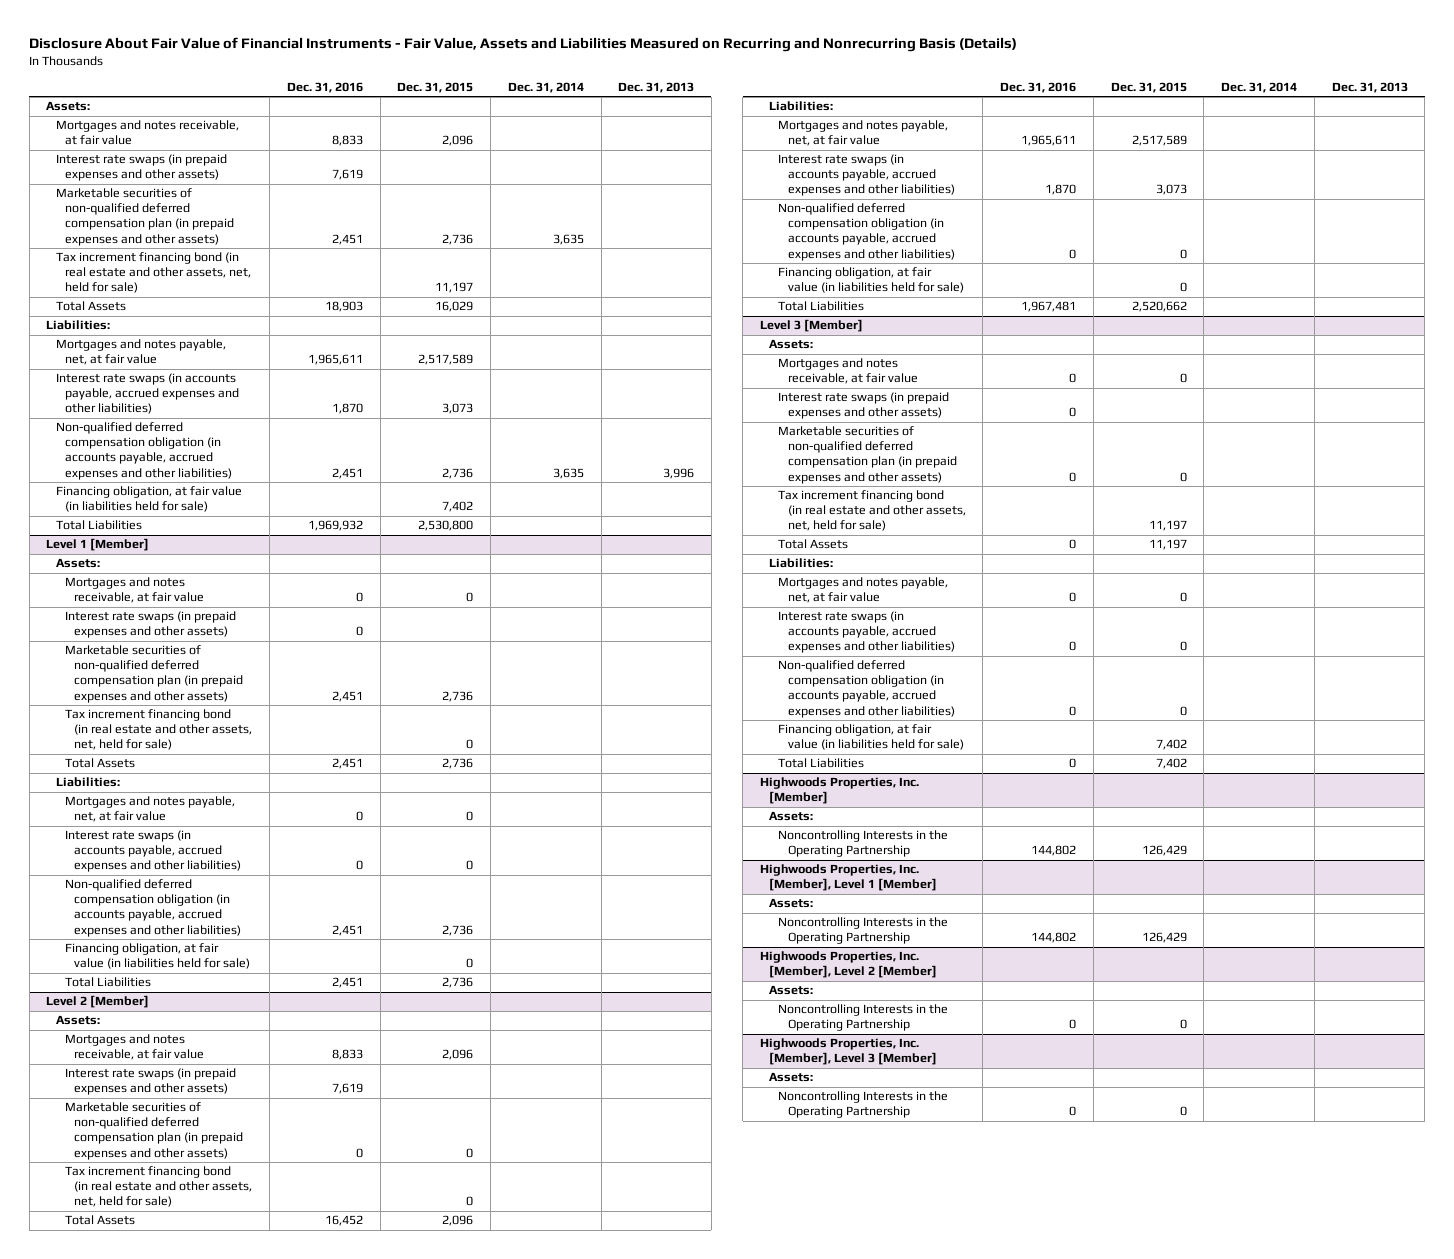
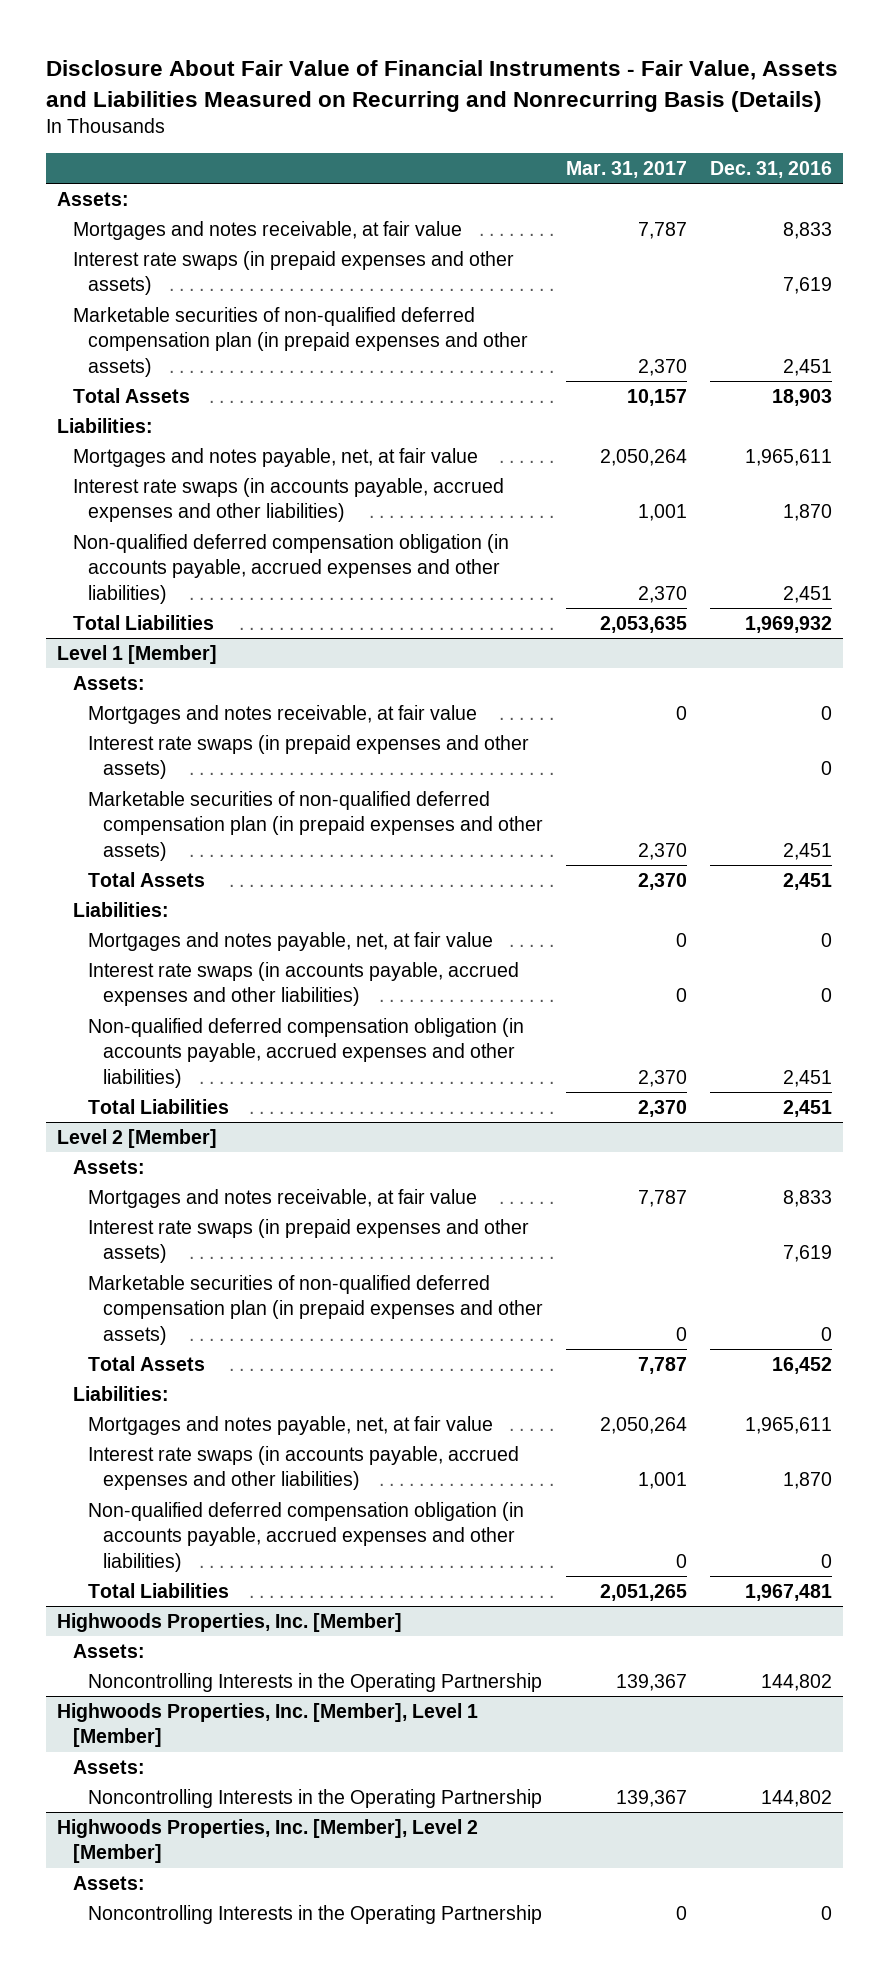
- | Dec. 31, 2016 | Dec. 31, 2015 | Dec. 31, 2014 | Dec. 31, 2013
+ | Mar. 31, 2017 | Dec. 31, 2016
- Tax increment financing bond (in real estate and other assets, net, held for sale) | | 11,197 | |
- Financing obligation, at fair value (in liabilities held for sale) | | 7,402 | |
@ Level 1 [Member]
- Tax increment financing bond (in real estate and other assets, net, held for sale) | | 0 | |
- Financing obligation, at fair value (in liabilities held for sale) | | 0 | |
@ Level 2 [Member]
- Tax increment financing bond (in real estate and other assets, net, held for sale) | | 0 | |
- Financing obligation, at fair value (in liabilities held for sale) | | 0 | |
- Level 3 [Member]
- Assets:
- Mortgages and notes receivable, at fair value | 0 | 0 | |
- Interest rate swaps (in prepaid expenses and other assets) | 0 | | |
- Marketable securities of non-qualified deferred compensation plan (in prepaid expenses and other assets) | 0 | 0 | |
- Tax increment financing bond (in real estate and other assets, net, held for sale) | | 11,197 | |
- Total Assets | 0 | 11,197 | |
- Liabilities:
- Mortgages and notes payable, net, at fair value | 0 | 0 | |
- Interest rate swaps (in accounts payable, accrued expenses and other liabilities) | 0 | 0 | |
- Non-qualified deferred compensation obligation (in accounts payable, accrued expenses and other liabilities) | 0 | 0 | |
- Financing obligation, at fair value (in liabilities held for sale) | | 7,402 | |
- Total Liabilities | 0 | 7,402 | |
- Highwoods Properties, Inc. [Member], Level 3 [Member]
- Assets:
- Noncontrolling Interests in the Operating Partnership | 0 | 0 | |

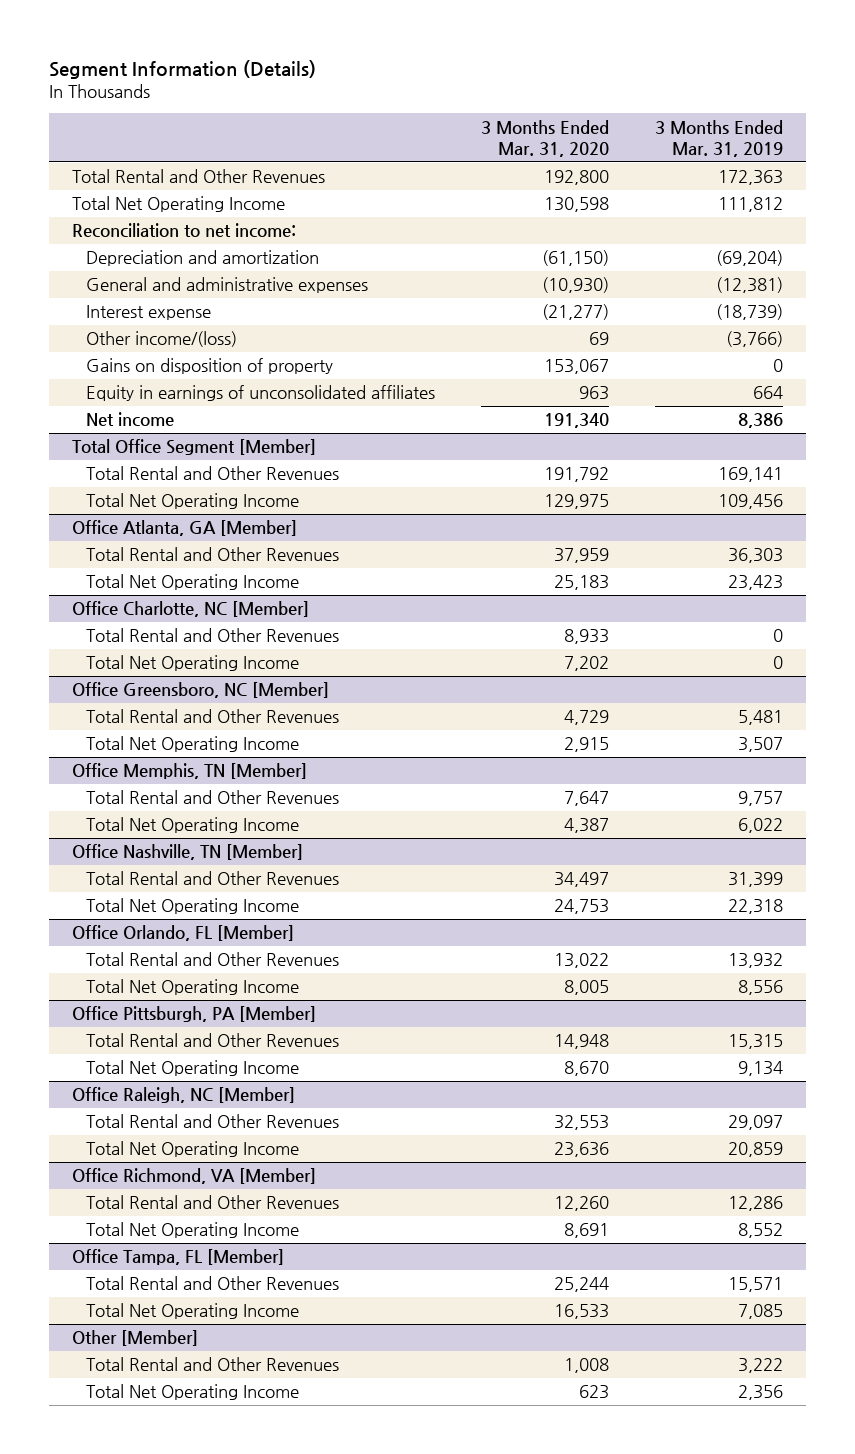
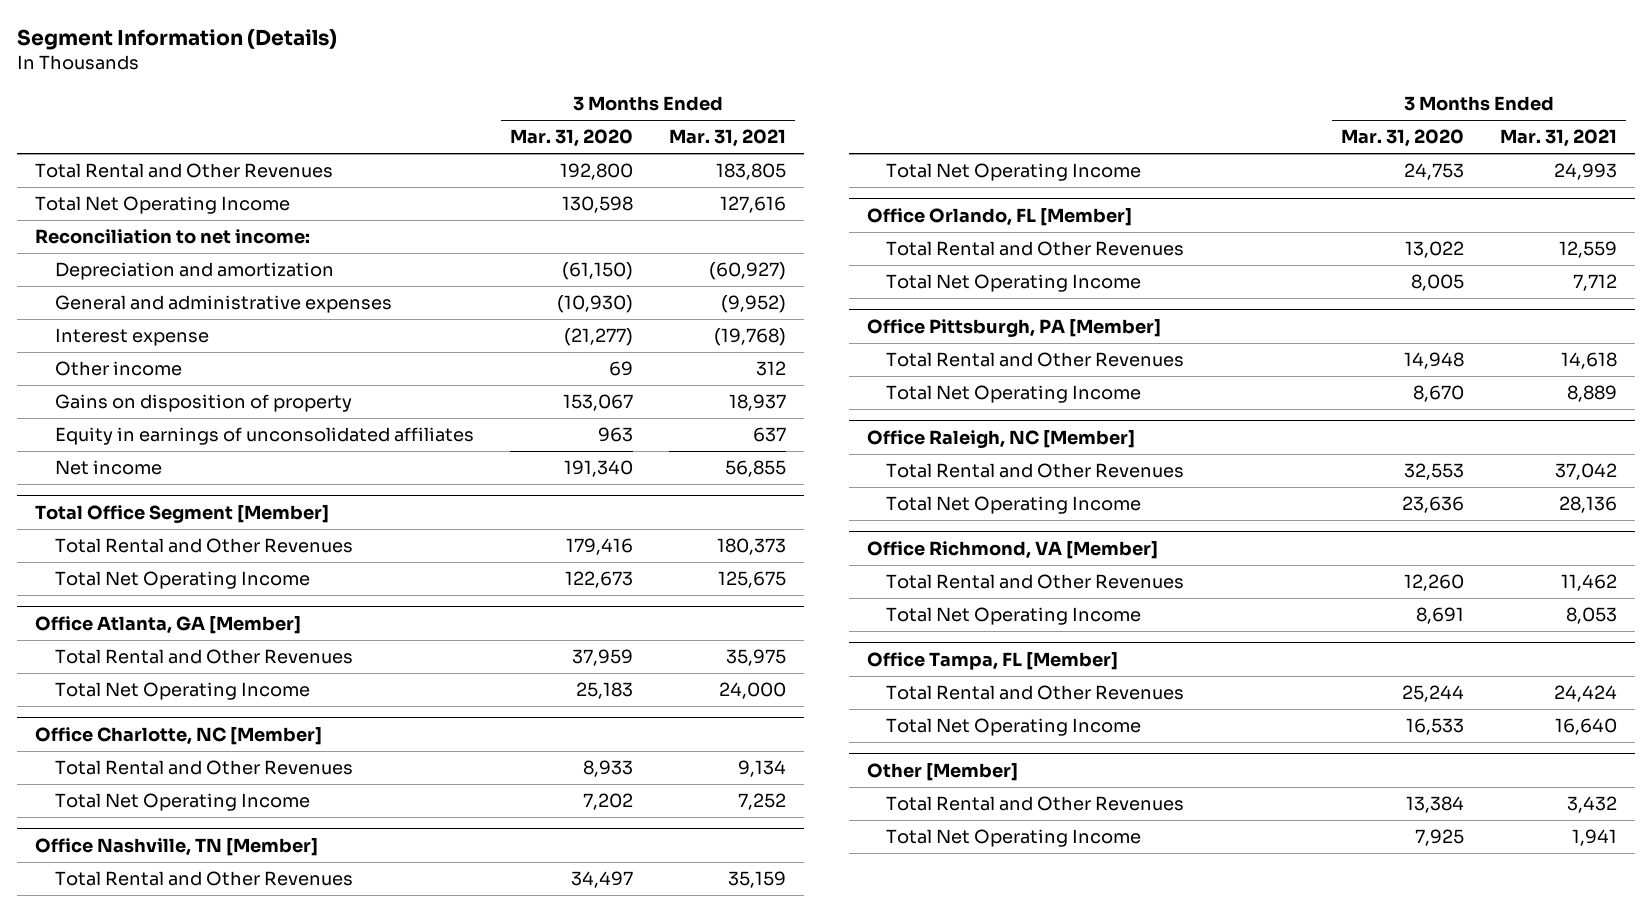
- | 3 Months Ended Mar. 31, 2020 | 3 Months Ended Mar. 31, 2019
+ | 3 Months Ended Mar. 31, 2020 | 3 Months Ended Mar. 31, 2021
- Other income/(loss) | 69 | (3,766)
+ Other income | 69 | 312
@ Total Office Segment [Member]
- Total Rental and Other Revenues | 191,792 | 169,141
- Total Net Operating Income | 129,975 | 109,456
+ Total Rental and Other Revenues | 179,416 | 180,373
+ Total Net Operating Income | 122,673 | 125,675
- Office Greensboro, NC [Member]
- Total Rental and Other Revenues | 4,729 | 5,481
- Total Net Operating Income | 2,915 | 3,507
- Office Memphis, TN [Member]
- Total Rental and Other Revenues | 7,647 | 9,757
- Total Net Operating Income | 4,387 | 6,022
@ Other [Member]
- Total Rental and Other Revenues | 1,008 | 3,222
- Total Net Operating Income | 623 | 2,356
+ Total Rental and Other Revenues | 13,384 | 3,432
+ Total Net Operating Income | 7,925 | 1,941

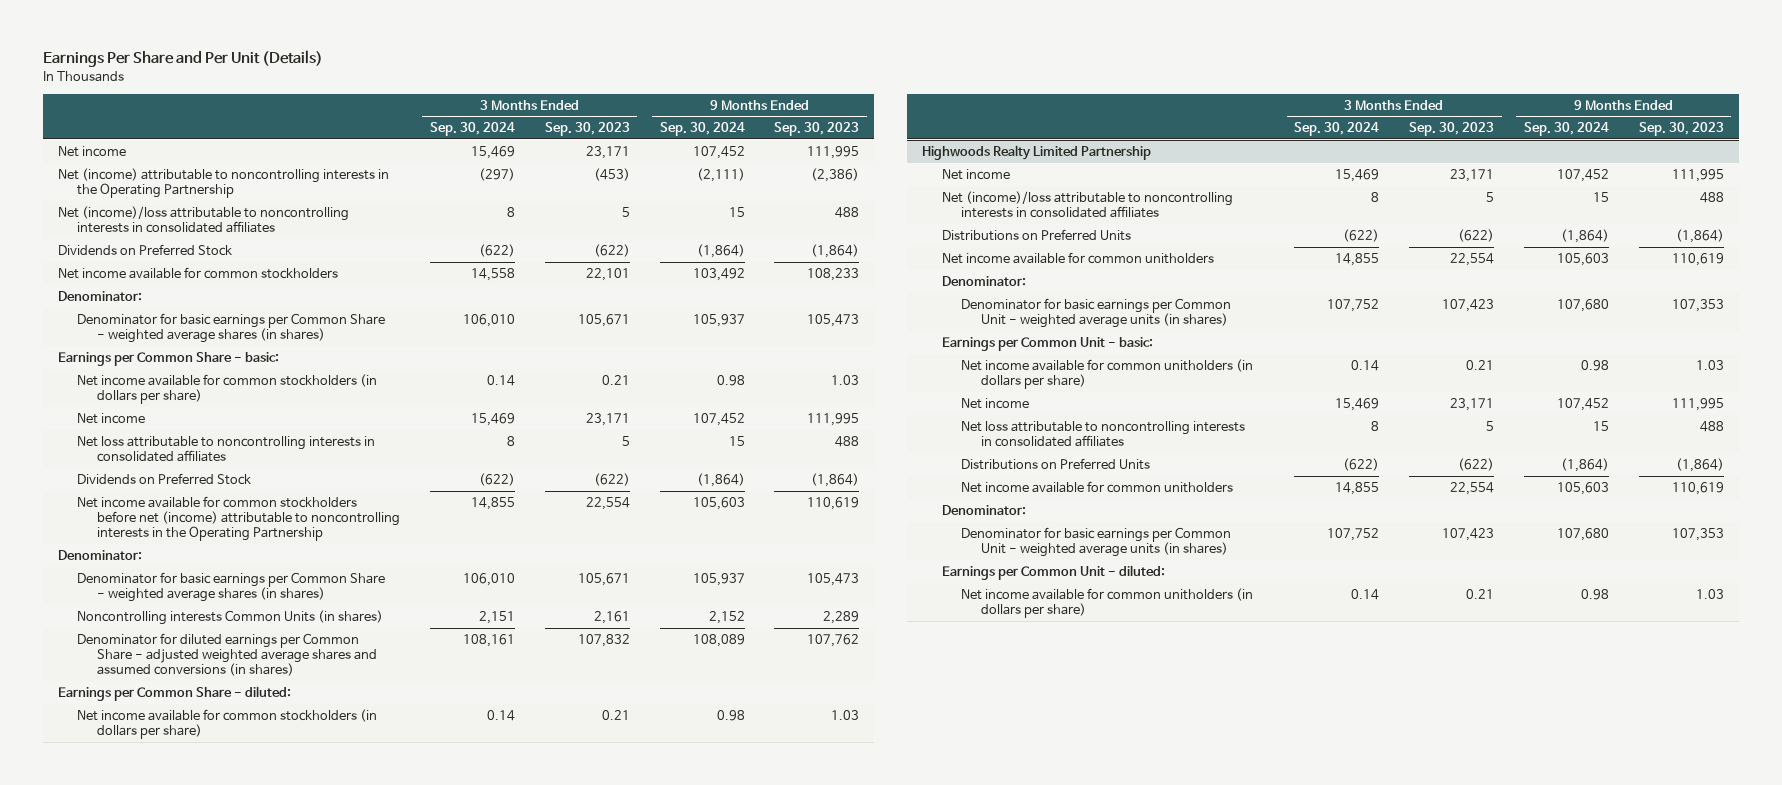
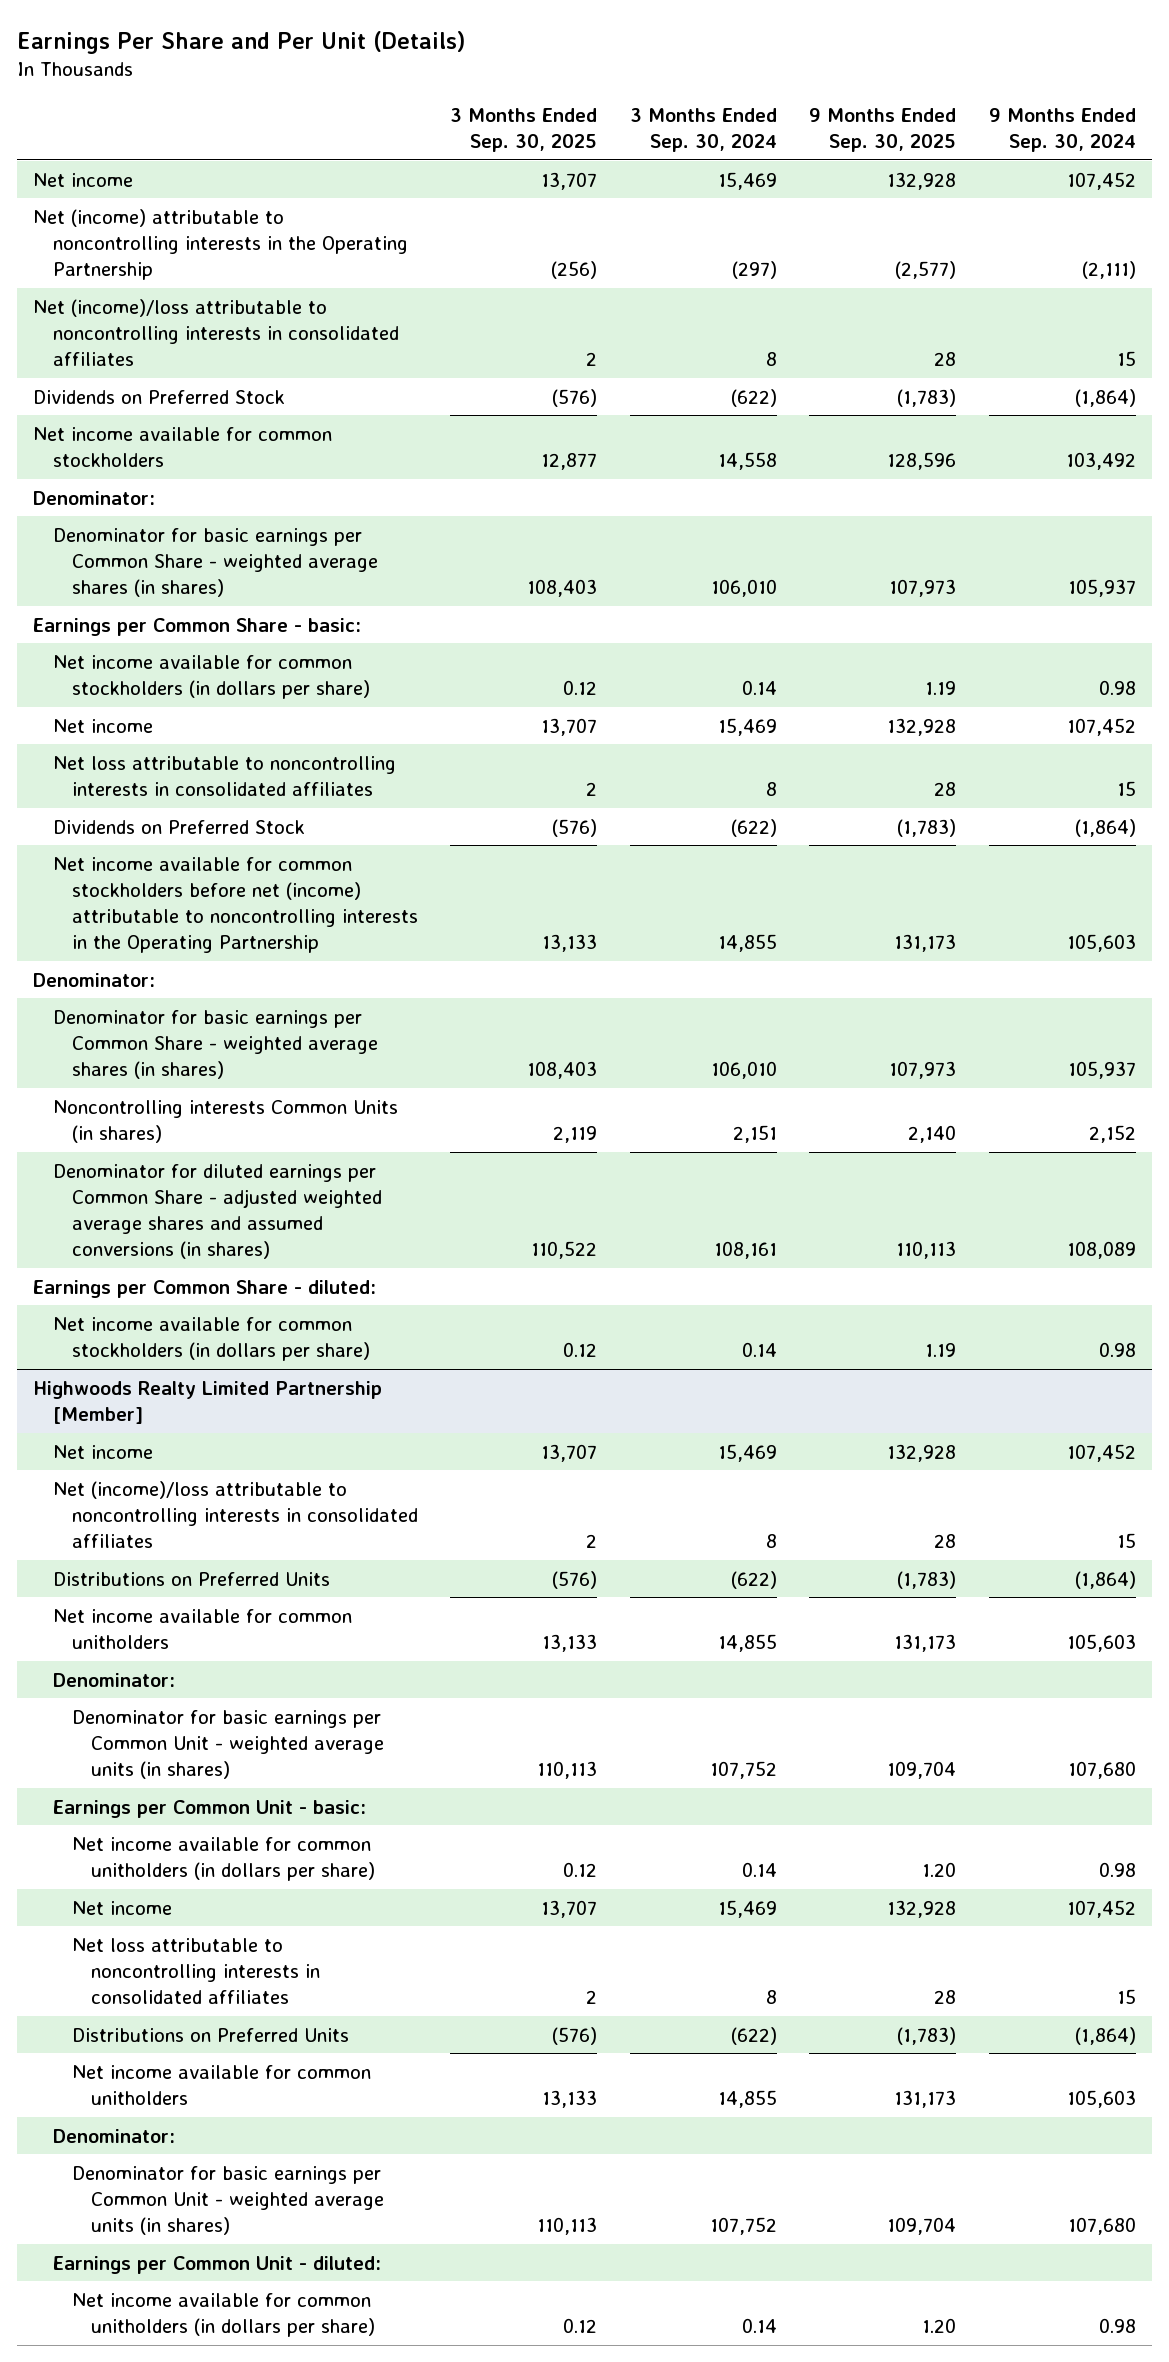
- | 3 Months Ended Sep. 30, 2024 | 3 Months Ended Sep. 30, 2023 | 9 Months Ended Sep. 30, 2024 | 9 Months Ended Sep. 30, 2023
+ | 3 Months Ended Sep. 30, 2025 | 3 Months Ended Sep. 30, 2024 | 9 Months Ended Sep. 30, 2025 | 9 Months Ended Sep. 30, 2024
- Highwoods Realty Limited Partnership
+ Highwoods Realty Limited Partnership [Member]

